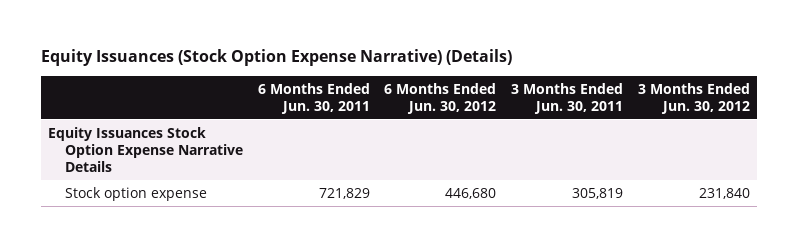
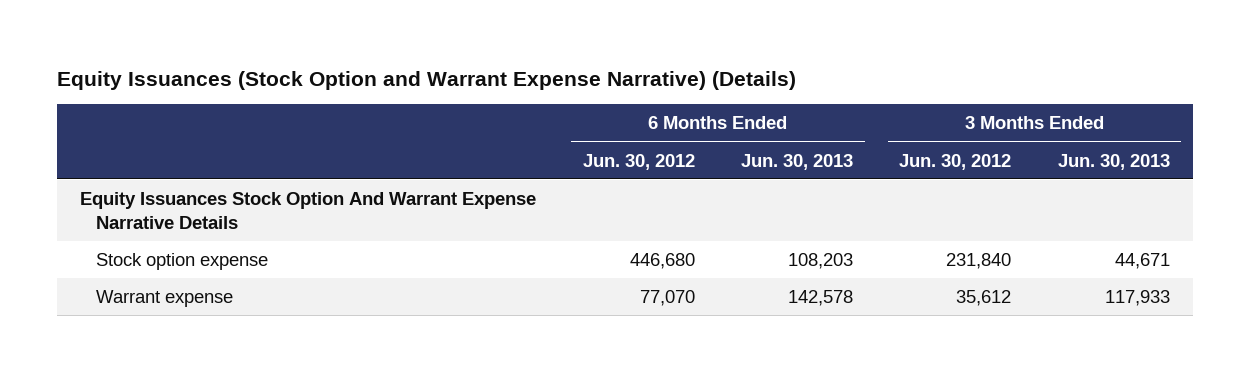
- Equity Issuances (Stock Option Expense Narrative) (Details)
+ Equity Issuances (Stock Option and Warrant Expense Narrative) (Details)
- | 6 Months Ended Jun. 30, 2011 | 6 Months Ended Jun. 30, 2012 | 3 Months Ended Jun. 30, 2011 | 3 Months Ended Jun. 30, 2012
+ | 6 Months Ended Jun. 30, 2012 | 6 Months Ended Jun. 30, 2013 | 3 Months Ended Jun. 30, 2012 | 3 Months Ended Jun. 30, 2013
- Equity Issuances Stock Option Expense Narrative Details
+ Equity Issuances Stock Option And Warrant Expense Narrative Details
+ Warrant expense | 77,070 | 142,578 | 35,612 | 117,933

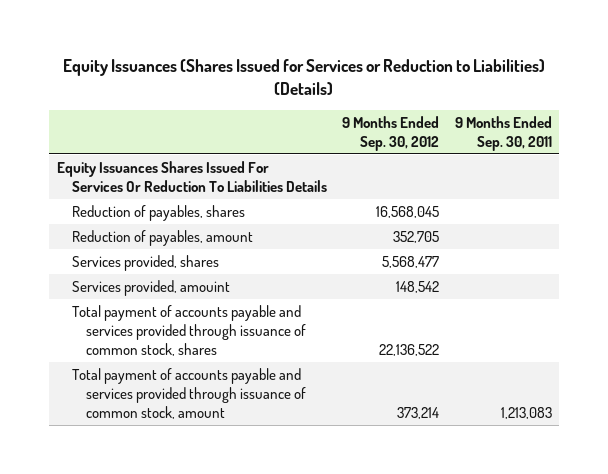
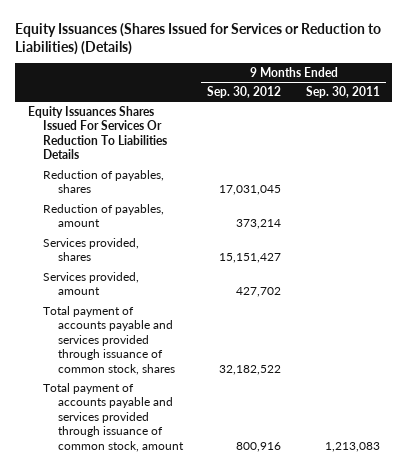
- Reduction of payables, shares | 16,568,045 |
- Reduction of payables, amount | 352,705 |
- Services provided, shares | 5,568,477 |
- Services provided, amouint | 148,542 |
- Total payment of accounts payable and services provided through issuance of common stock, shares | 22,136,522 |
- Total payment of accounts payable and services provided through issuance of common stock, amount | 373,214 | 1,213,083
+ Reduction of payables, shares | 17,031,045 |
+ Reduction of payables, amount | 373,214 |
+ Services provided, shares | 15,151,427 |
+ Services provided, amount | 427,702 |
+ Total payment of accounts payable and services provided through issuance of common stock, shares | 32,182,522 |
+ Total payment of accounts payable and services provided through issuance of common stock, amount | 800,916 | 1,213,083

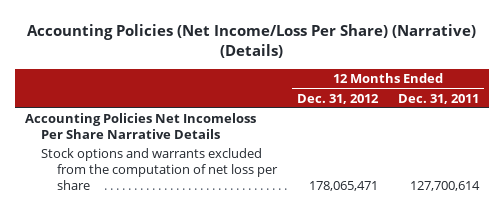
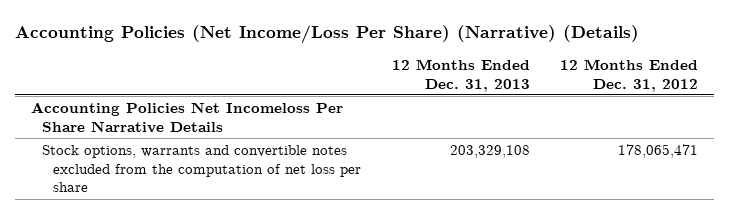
- | 12 Months Ended Dec. 31, 2012 | 12 Months Ended Dec. 31, 2011
+ | 12 Months Ended Dec. 31, 2013 | 12 Months Ended Dec. 31, 2012
- Stock options and warrants excluded from the computation of net loss per share | 178,065,471 | 127,700,614
+ Stock options, warrants and convertible notes excluded from the computation of net loss per share | 203,329,108 | 178,065,471

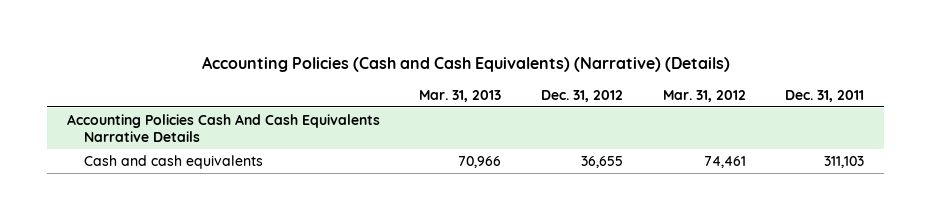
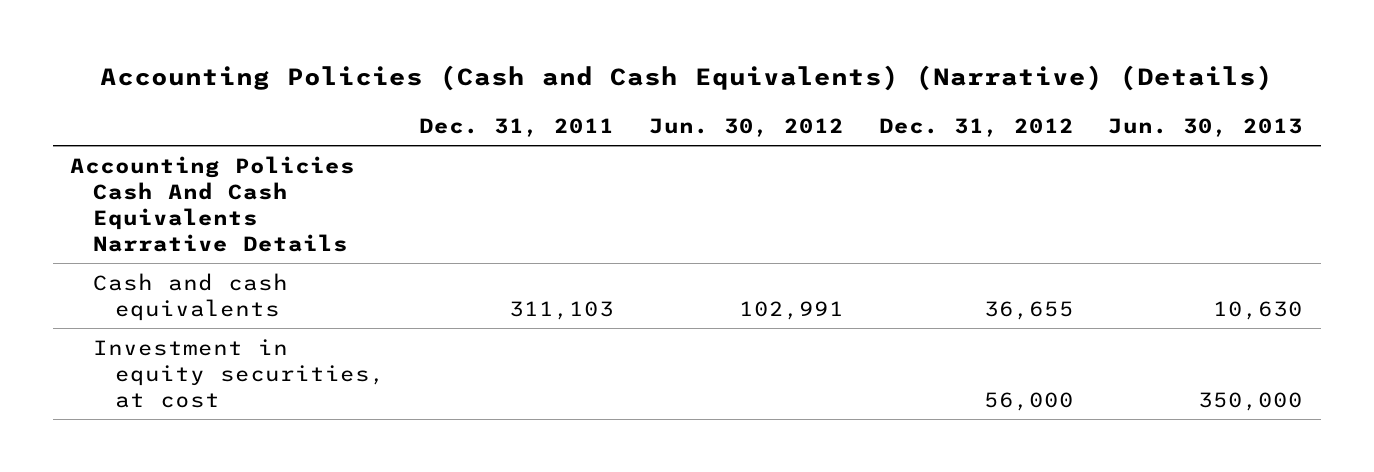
- | Mar. 31, 2013 | Dec. 31, 2012 | Mar. 31, 2012 | Dec. 31, 2011
+ | Dec. 31, 2011 | Jun. 30, 2012 | Dec. 31, 2012 | Jun. 30, 2013
+ Investment in equity securities, at cost | | | 56,000 | 350,000

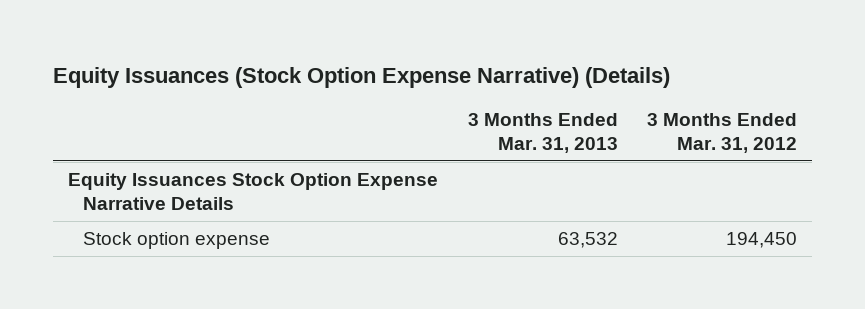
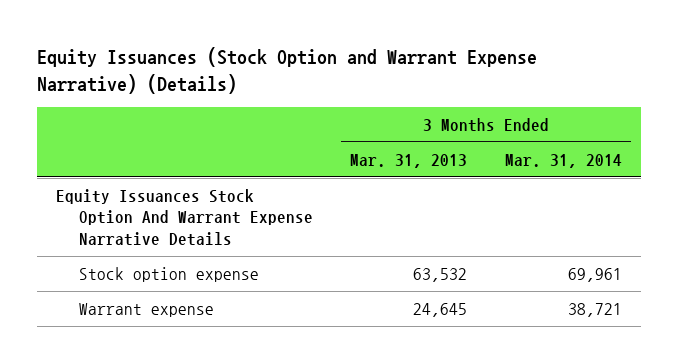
- Equity Issuances (Stock Option Expense Narrative) (Details)
+ Equity Issuances (Stock Option and Warrant Expense Narrative) (Details)
- | 3 Months Ended Mar. 31, 2013 | 3 Months Ended Mar. 31, 2012
+ | 3 Months Ended Mar. 31, 2013 | 3 Months Ended Mar. 31, 2014
- Equity Issuances Stock Option Expense Narrative Details
+ Equity Issuances Stock Option And Warrant Expense Narrative Details
+ Warrant expense | 24,645 | 38,721

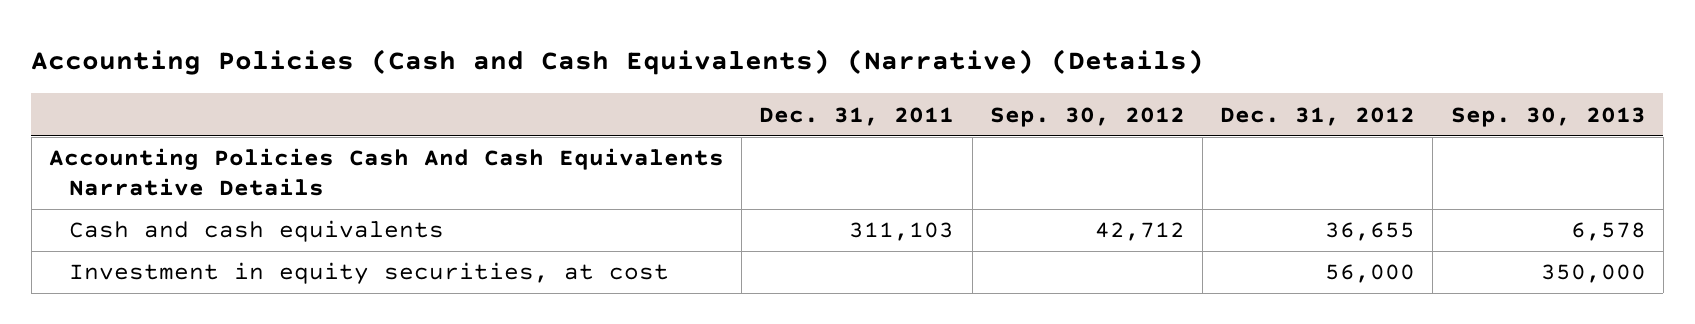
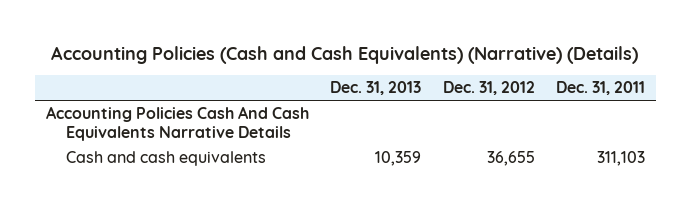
- | Dec. 31, 2011 | Sep. 30, 2012 | Dec. 31, 2012 | Sep. 30, 2013
+ | Dec. 31, 2013 | Dec. 31, 2012 | Dec. 31, 2011
- Investment in equity securities, at cost | | | 56,000 | 350,000

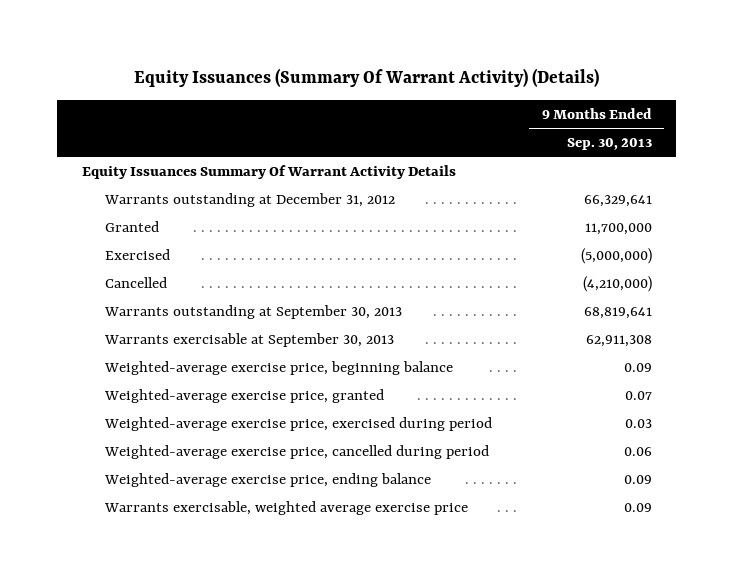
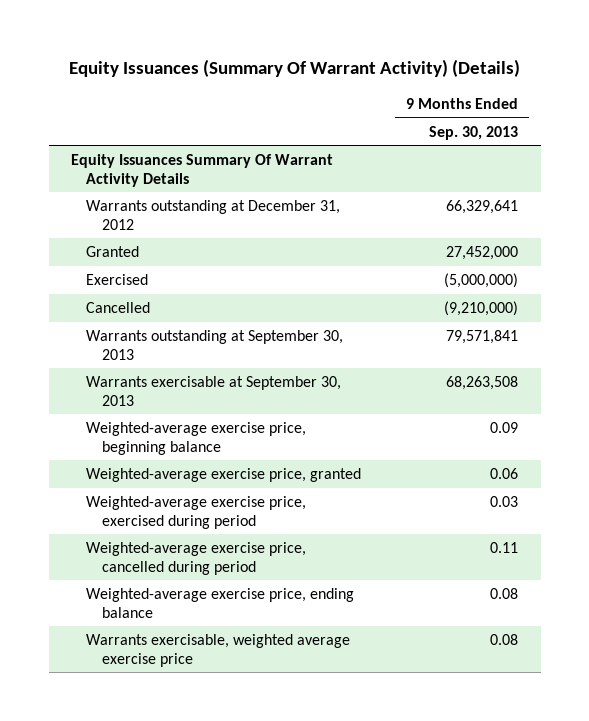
- Granted | 11,700,000
+ Granted | 27,452,000
- Cancelled | (4,210,000)
- Warrants outstanding at September 30, 2013 | 68,819,641
- Warrants exercisable at September 30, 2013 | 62,911,308
+ Cancelled | (9,210,000)
+ Warrants outstanding at September 30, 2013 | 79,571,841
+ Warrants exercisable at September 30, 2013 | 68,263,508
- Weighted-average exercise price, granted | 0.07
+ Weighted-average exercise price, granted | 0.06
- Weighted-average exercise price, cancelled during period | 0.06
- Weighted-average exercise price, ending balance | 0.09
- Warrants exercisable, weighted average exercise price | 0.09
+ Weighted-average exercise price, cancelled during period | 0.11
+ Weighted-average exercise price, ending balance | 0.08
+ Warrants exercisable, weighted average exercise price | 0.08

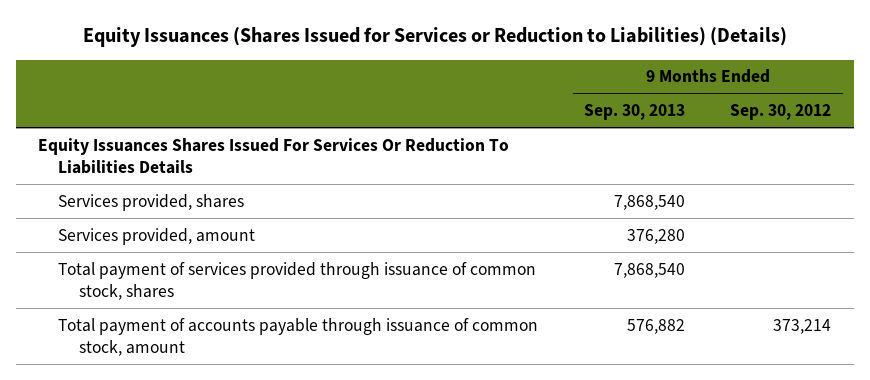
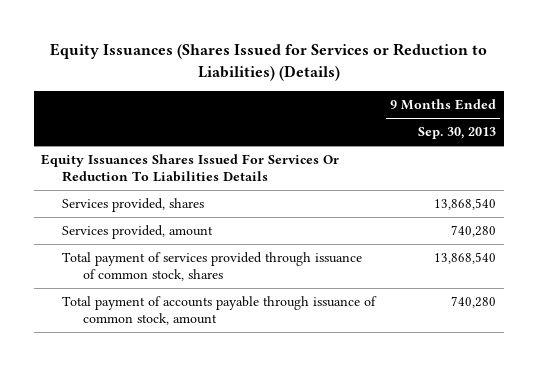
- | 9 Months Ended Sep. 30, 2013 | 9 Months Ended Sep. 30, 2012
+ | 9 Months Ended Sep. 30, 2013
- Services provided, shares | 7,868,540 |
- Services provided, amount | 376,280 |
- Total payment of services provided through issuance of common stock, shares | 7,868,540 |
- Total payment of accounts payable through issuance of common stock, amount | 576,882 | 373,214
+ Services provided, shares | 13,868,540
+ Services provided, amount | 740,280
+ Total payment of services provided through issuance of common stock, shares | 13,868,540
+ Total payment of accounts payable through issuance of common stock, amount | 740,280

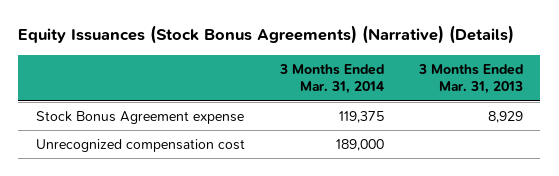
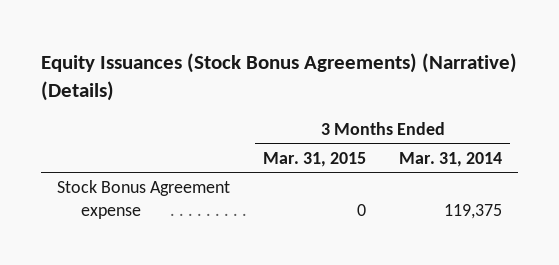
- | 3 Months Ended Mar. 31, 2014 | 3 Months Ended Mar. 31, 2013
+ | 3 Months Ended Mar. 31, 2015 | 3 Months Ended Mar. 31, 2014
- Unrecognized compensation cost | 189,000 |

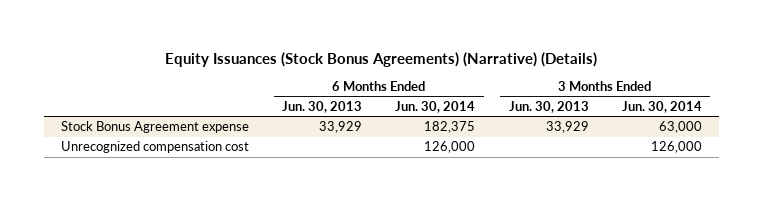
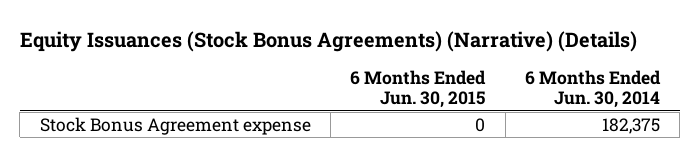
- | 6 Months Ended Jun. 30, 2013 | 6 Months Ended Jun. 30, 2014 | 3 Months Ended Jun. 30, 2013 | 3 Months Ended Jun. 30, 2014
+ | 6 Months Ended Jun. 30, 2015 | 6 Months Ended Jun. 30, 2014
- Unrecognized compensation cost | | 126,000 | | 126,000

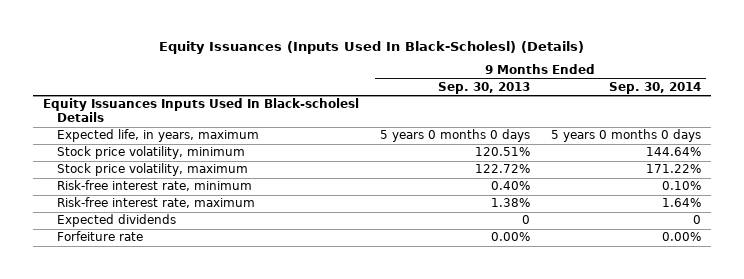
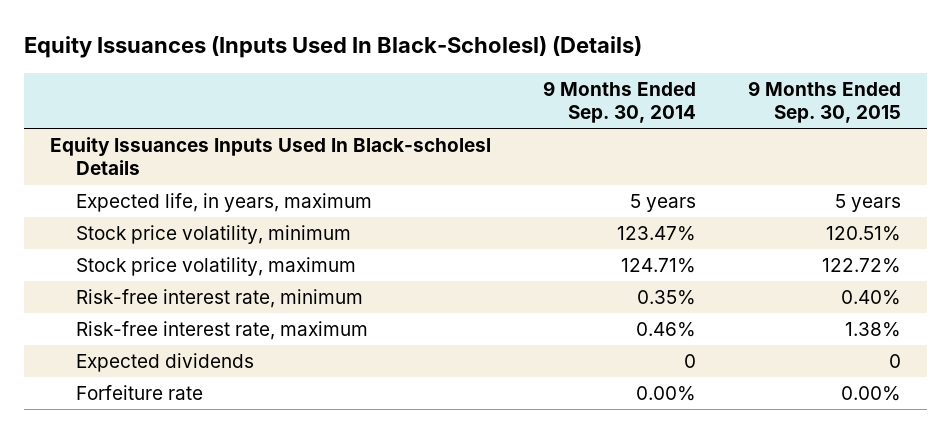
- | 9 Months Ended Sep. 30, 2013 | 9 Months Ended Sep. 30, 2014
+ | 9 Months Ended Sep. 30, 2014 | 9 Months Ended Sep. 30, 2015
- Expected life, in years, maximum | 5 years 0 months 0 days | 5 years 0 months 0 days
- Stock price volatility, minimum | 120.51% | 144.64%
- Stock price volatility, maximum | 122.72% | 171.22%
- Risk-free interest rate, minimum | 0.40% | 0.10%
- Risk-free interest rate, maximum | 1.38% | 1.64%
+ Expected life, in years, maximum | 5 years | 5 years
+ Stock price volatility, minimum | 123.47% | 120.51%
+ Stock price volatility, maximum | 124.71% | 122.72%
+ Risk-free interest rate, minimum | 0.35% | 0.40%
+ Risk-free interest rate, maximum | 0.46% | 1.38%

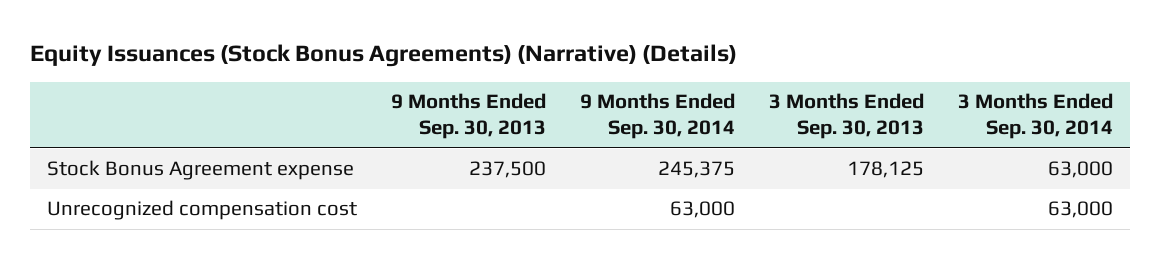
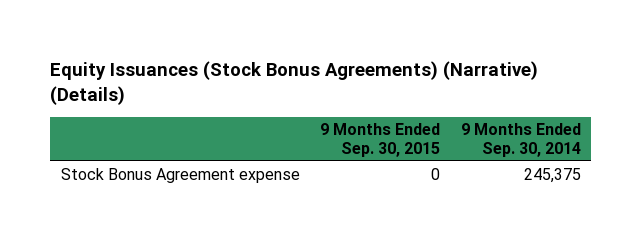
- | 9 Months Ended Sep. 30, 2013 | 9 Months Ended Sep. 30, 2014 | 3 Months Ended Sep. 30, 2013 | 3 Months Ended Sep. 30, 2014
+ | 9 Months Ended Sep. 30, 2015 | 9 Months Ended Sep. 30, 2014
- Unrecognized compensation cost | | 63,000 | | 63,000

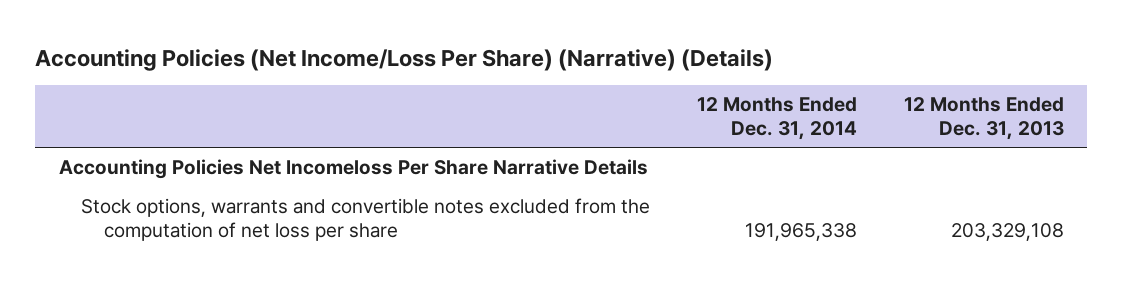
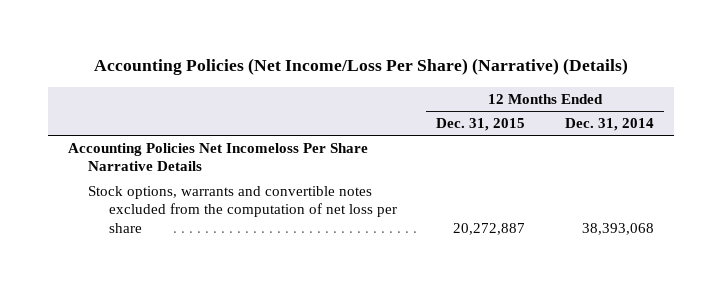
- | 12 Months Ended Dec. 31, 2014 | 12 Months Ended Dec. 31, 2013
+ | 12 Months Ended Dec. 31, 2015 | 12 Months Ended Dec. 31, 2014
- Stock options, warrants and convertible notes excluded from the computation of net loss per share | 191,965,338 | 203,329,108
+ Stock options, warrants and convertible notes excluded from the computation of net loss per share | 20,272,887 | 38,393,068

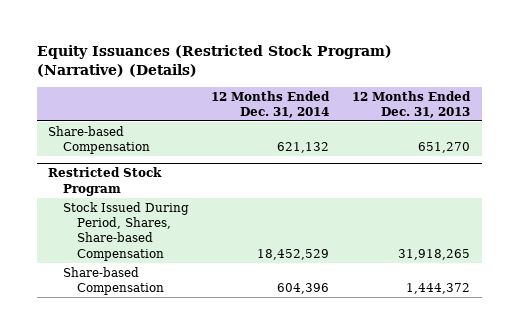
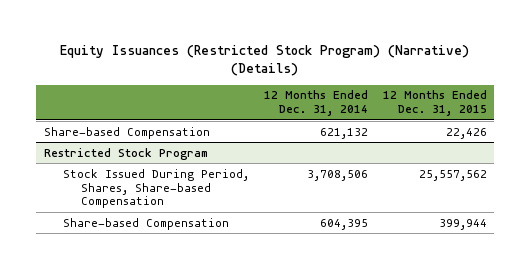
- | 12 Months Ended Dec. 31, 2014 | 12 Months Ended Dec. 31, 2013
+ | 12 Months Ended Dec. 31, 2014 | 12 Months Ended Dec. 31, 2015
@ Restricted Stock Program
- Stock Issued During Period, Shares, Share-based Compensation | 18,452,529 | 31,918,265
- Share-based Compensation | 604,396 | 1,444,372
+ Stock Issued During Period, Shares, Share-based Compensation | 3,708,506 | 25,557,562
+ Share-based Compensation | 604,395 | 399,944

